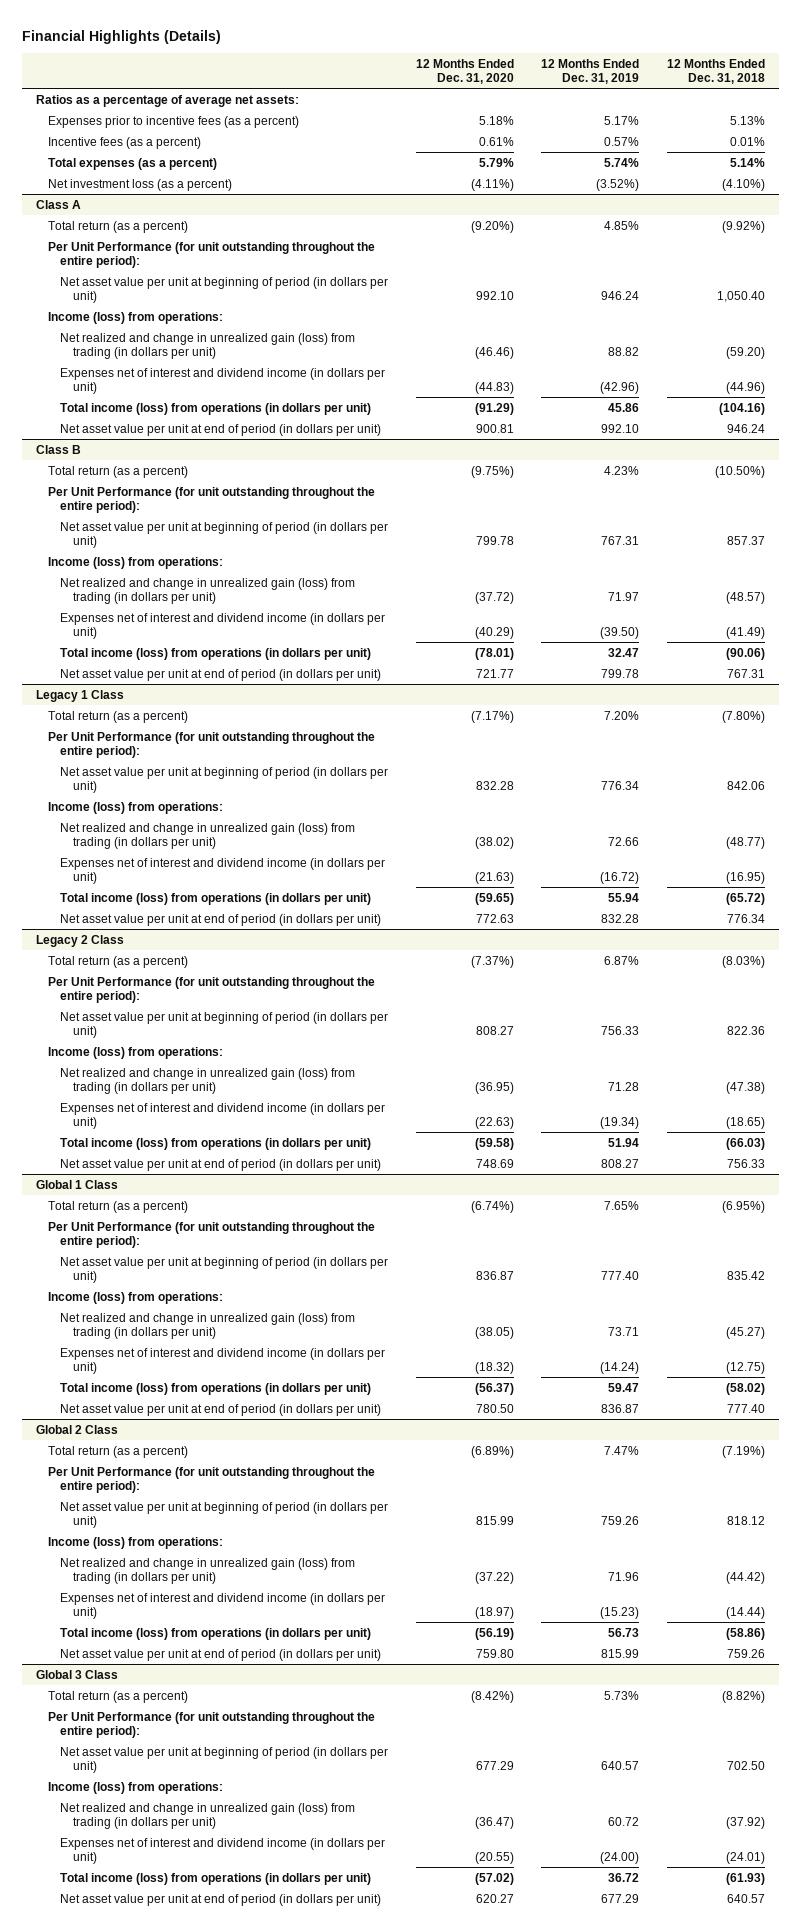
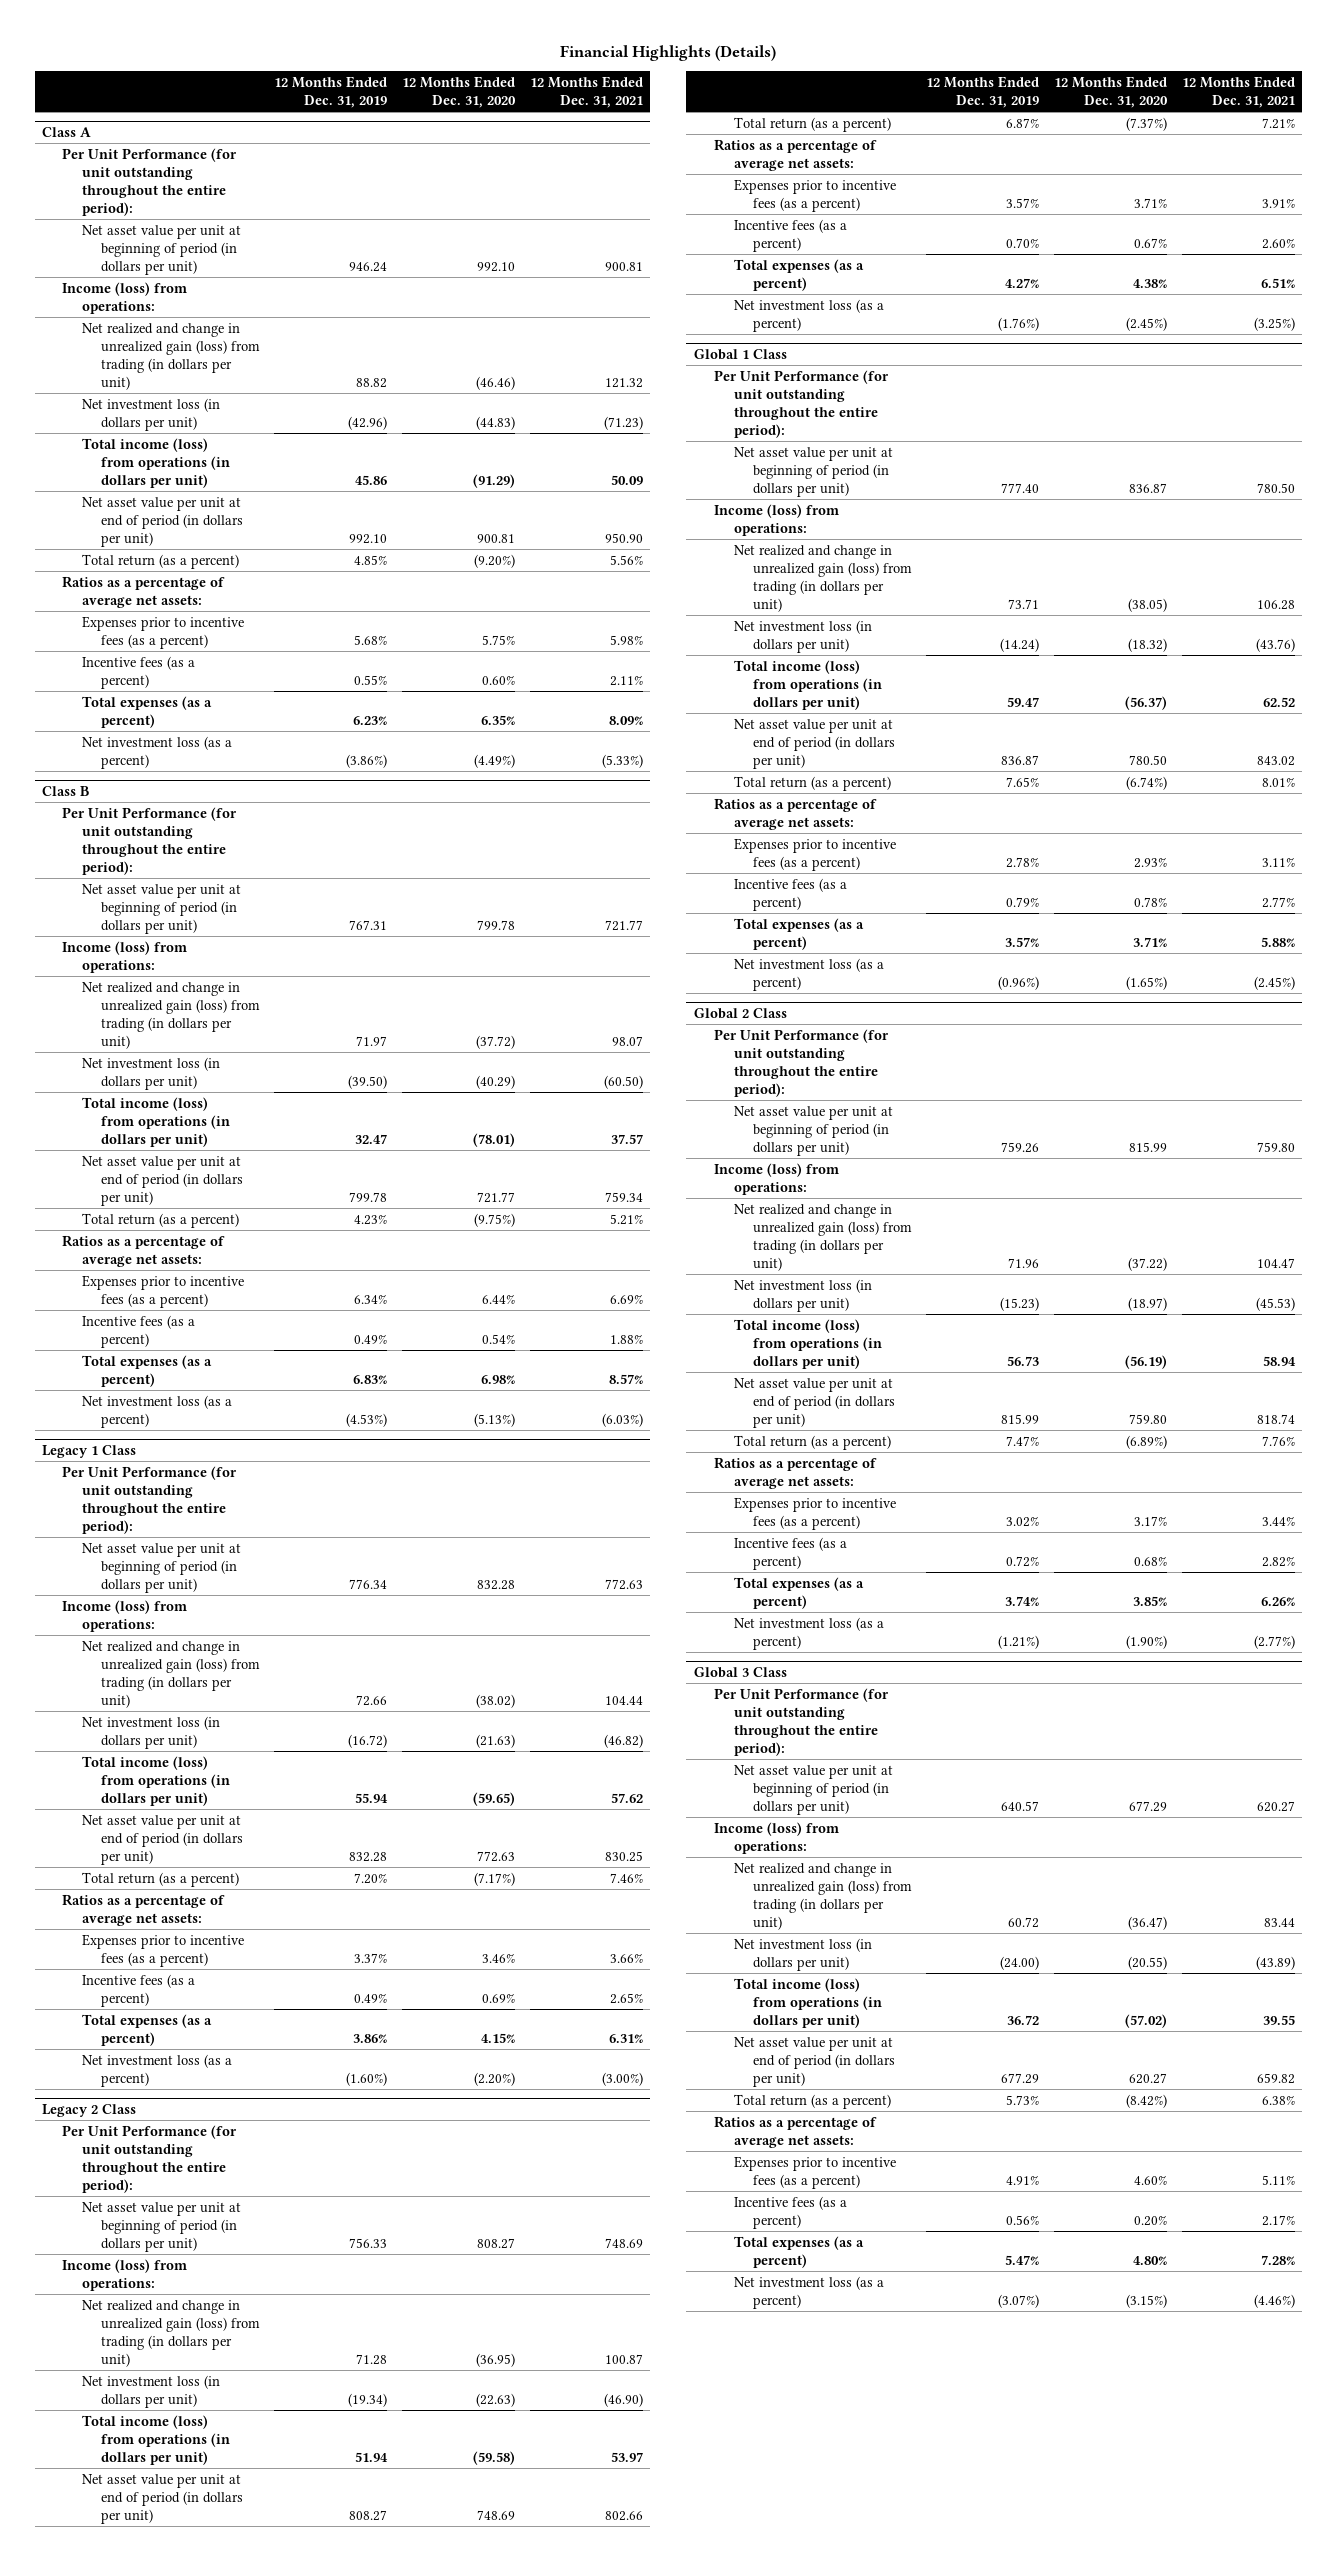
- | 12 Months Ended Dec. 31, 2020 | 12 Months Ended Dec. 31, 2019 | 12 Months Ended Dec. 31, 2018
+ | 12 Months Ended Dec. 31, 2019 | 12 Months Ended Dec. 31, 2020 | 12 Months Ended Dec. 31, 2021
- Ratios as a percentage of average net assets:
- Expenses prior to incentive fees (as a percent) | 5.18% | 5.17% | 5.13%
- Incentive fees (as a percent) | 0.61% | 0.57% | 0.01%
- Total expenses (as a percent) | 5.79% | 5.74% | 5.14%
- Net investment loss (as a percent) | (4.11%) | (3.52%) | (4.10%)
@ Class A
- Expenses net of interest and dividend income (in dollars per unit) | (44.83) | (42.96) | (44.96)
+ Net investment loss (in dollars per unit) | (42.96) | (44.83) | (71.23)
moved down: Total return (as a percent) | 4.85% | (9.20%) | 5.56%
+ Ratios as a percentage of average net assets:
+ Expenses prior to incentive fees (as a percent) | 5.68% | 5.75% | 5.98%
+ Incentive fees (as a percent) | 0.55% | 0.60% | 2.11%
+ Total expenses (as a percent) | 6.23% | 6.35% | 8.09%
+ Net investment loss (as a percent) | (3.86%) | (4.49%) | (5.33%)
@ Class B
- Expenses net of interest and dividend income (in dollars per unit) | (40.29) | (39.50) | (41.49)
+ Net investment loss (in dollars per unit) | (39.50) | (40.29) | (60.50)
moved down: Total return (as a percent) | 4.23% | (9.75%) | 5.21%
+ Ratios as a percentage of average net assets:
+ Expenses prior to incentive fees (as a percent) | 6.34% | 6.44% | 6.69%
+ Incentive fees (as a percent) | 0.49% | 0.54% | 1.88%
+ Total expenses (as a percent) | 6.83% | 6.98% | 8.57%
+ Net investment loss (as a percent) | (4.53%) | (5.13%) | (6.03%)
@ Legacy 1 Class
- Expenses net of interest and dividend income (in dollars per unit) | (21.63) | (16.72) | (16.95)
+ Net investment loss (in dollars per unit) | (16.72) | (21.63) | (46.82)
moved down: Total return (as a percent) | 7.20% | (7.17%) | 7.46%
+ Ratios as a percentage of average net assets:
+ Expenses prior to incentive fees (as a percent) | 3.37% | 3.46% | 3.66%
+ Incentive fees (as a percent) | 0.49% | 0.69% | 2.65%
+ Total expenses (as a percent) | 3.86% | 4.15% | 6.31%
+ Net investment loss (as a percent) | (1.60%) | (2.20%) | (3.00%)
@ Legacy 2 Class
- Expenses net of interest and dividend income (in dollars per unit) | (22.63) | (19.34) | (18.65)
+ Net investment loss (in dollars per unit) | (19.34) | (22.63) | (46.90)
moved down: Total return (as a percent) | 6.87% | (7.37%) | 7.21%
+ Ratios as a percentage of average net assets:
+ Expenses prior to incentive fees (as a percent) | 3.57% | 3.71% | 3.91%
+ Incentive fees (as a percent) | 0.70% | 0.67% | 2.60%
+ Total expenses (as a percent) | 4.27% | 4.38% | 6.51%
+ Net investment loss (as a percent) | (1.76%) | (2.45%) | (3.25%)
@ Global 1 Class
- Expenses net of interest and dividend income (in dollars per unit) | (18.32) | (14.24) | (12.75)
+ Net investment loss (in dollars per unit) | (14.24) | (18.32) | (43.76)
moved down: Total return (as a percent) | 7.65% | (6.74%) | 8.01%
+ Ratios as a percentage of average net assets:
+ Expenses prior to incentive fees (as a percent) | 2.78% | 2.93% | 3.11%
+ Incentive fees (as a percent) | 0.79% | 0.78% | 2.77%
+ Total expenses (as a percent) | 3.57% | 3.71% | 5.88%
+ Net investment loss (as a percent) | (0.96%) | (1.65%) | (2.45%)
@ Global 2 Class
- Expenses net of interest and dividend income (in dollars per unit) | (18.97) | (15.23) | (14.44)
+ Net investment loss (in dollars per unit) | (15.23) | (18.97) | (45.53)
moved down: Total return (as a percent) | 7.47% | (6.89%) | 7.76%
+ Ratios as a percentage of average net assets:
+ Expenses prior to incentive fees (as a percent) | 3.02% | 3.17% | 3.44%
+ Incentive fees (as a percent) | 0.72% | 0.68% | 2.82%
+ Total expenses (as a percent) | 3.74% | 3.85% | 6.26%
+ Net investment loss (as a percent) | (1.21%) | (1.90%) | (2.77%)
@ Global 3 Class
- Expenses net of interest and dividend income (in dollars per unit) | (20.55) | (24.00) | (24.01)
+ Net investment loss (in dollars per unit) | (24.00) | (20.55) | (43.89)
moved down: Total return (as a percent) | 5.73% | (8.42%) | 6.38%
+ Ratios as a percentage of average net assets:
+ Expenses prior to incentive fees (as a percent) | 4.91% | 4.60% | 5.11%
+ Incentive fees (as a percent) | 0.56% | 0.20% | 2.17%
+ Total expenses (as a percent) | 5.47% | 4.80% | 7.28%
+ Net investment loss (as a percent) | (3.07%) | (3.15%) | (4.46%)

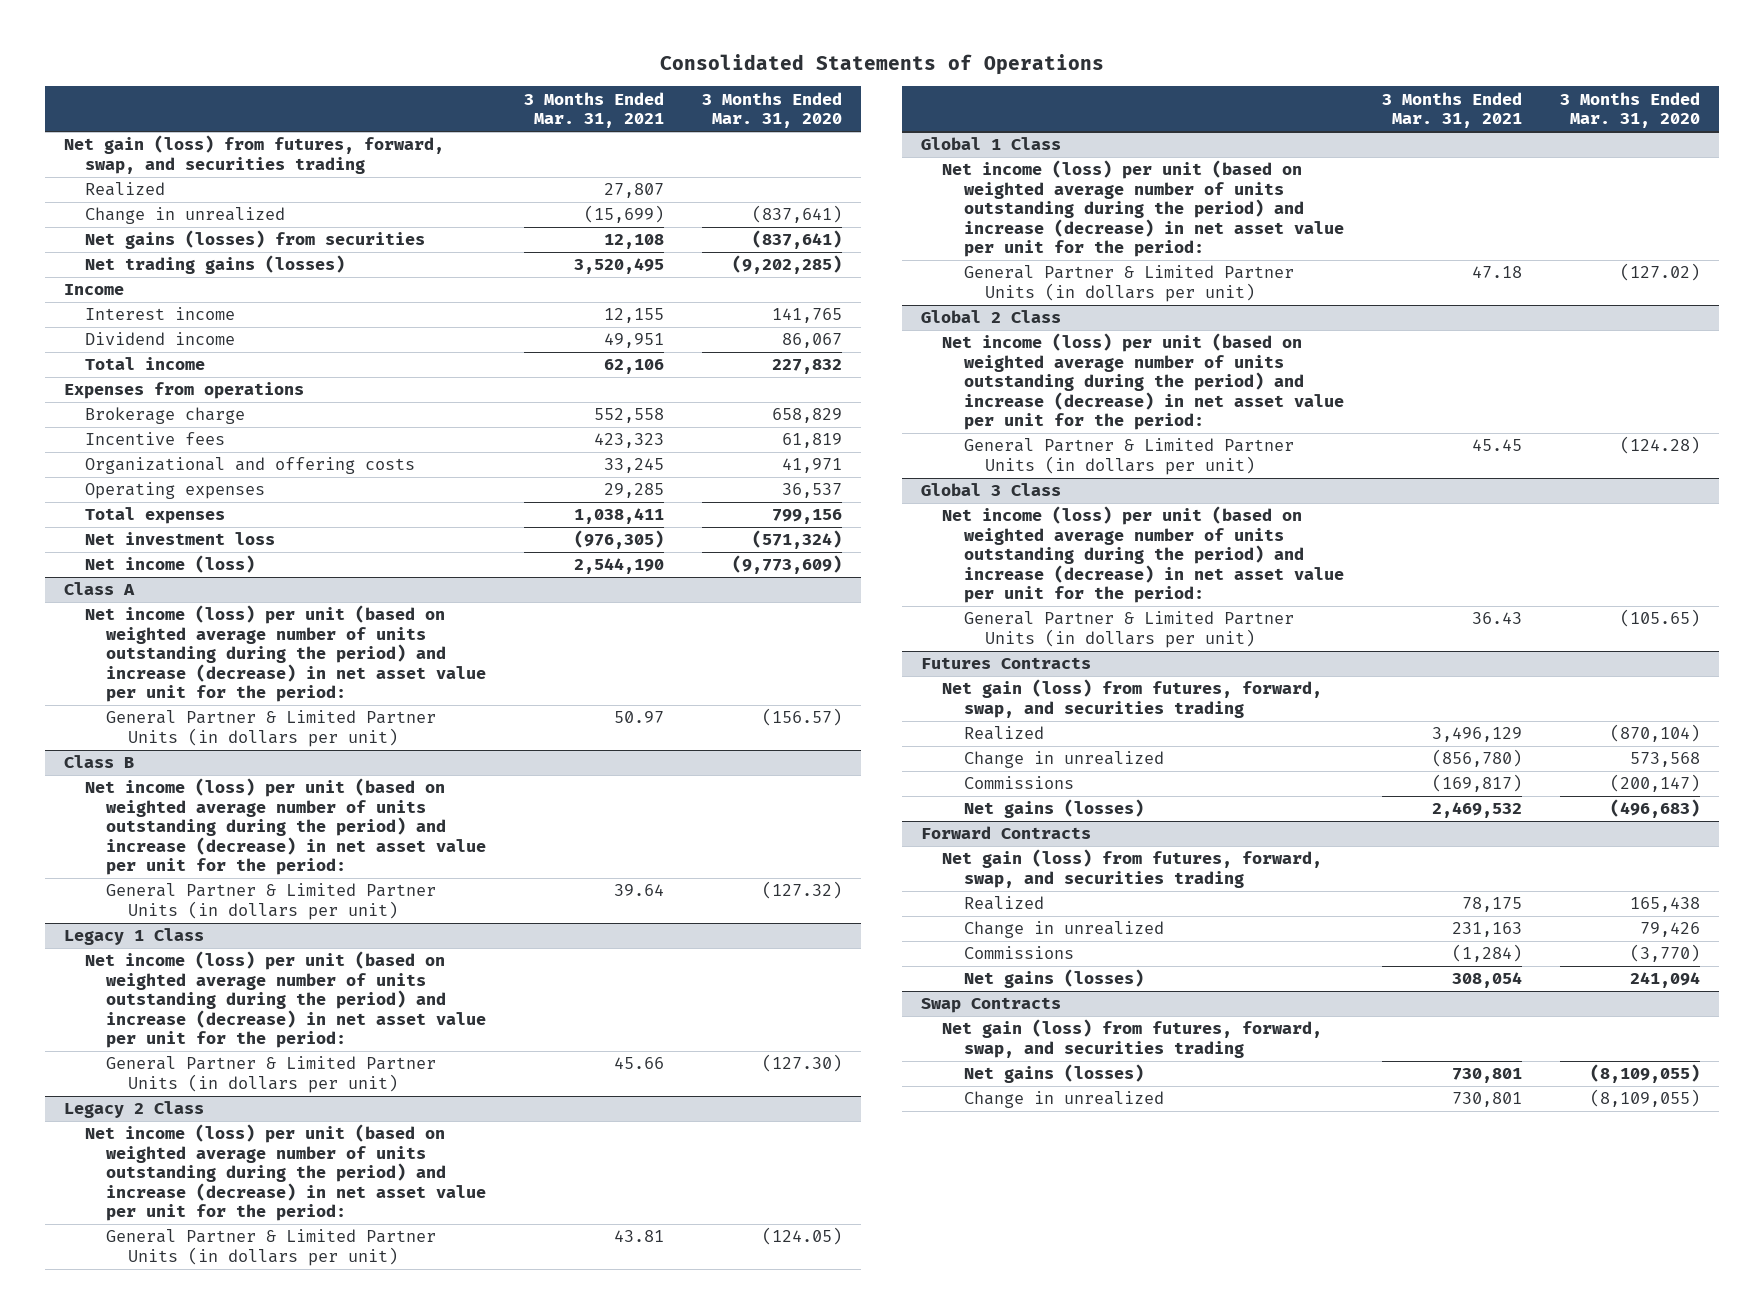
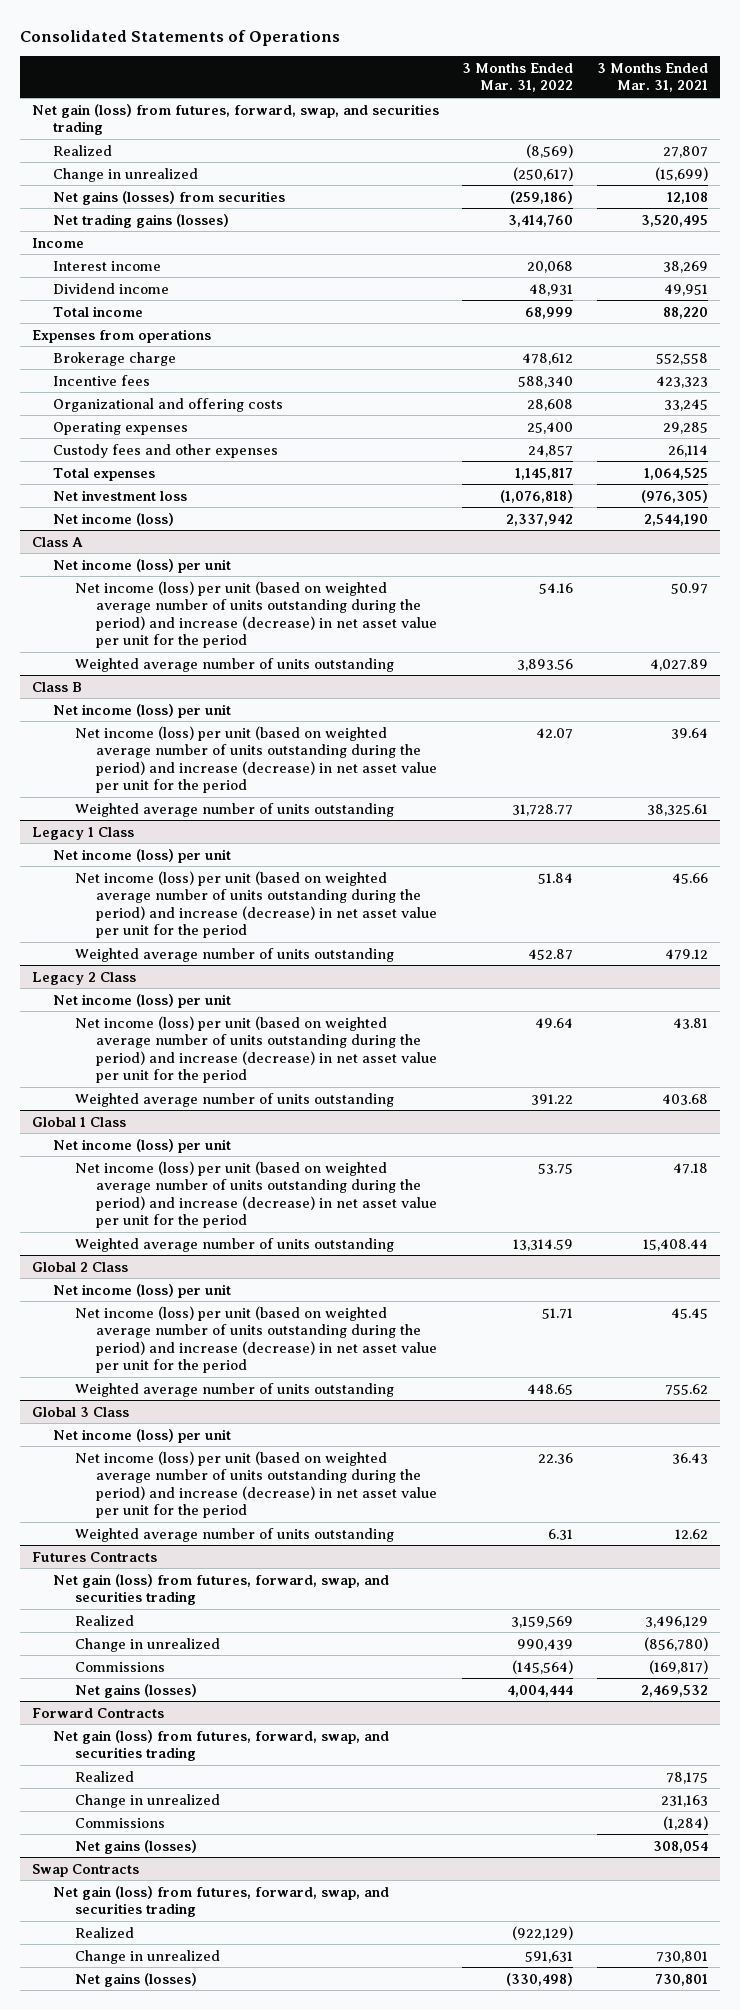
- | 3 Months Ended Mar. 31, 2021 | 3 Months Ended Mar. 31, 2020
+ | 3 Months Ended Mar. 31, 2022 | 3 Months Ended Mar. 31, 2021
- Interest income | 12,155 | 141,765
+ Interest income | 20,068 | 38,269
- Total income | 62,106 | 227,832
+ Total income | 68,999 | 88,220
- Total expenses | 1,038,411 | 799,156
+ Custody fees and other expenses | 24,857 | 26,114
+ Total expenses | 1,145,817 | 1,064,525
@ Class A
- Net income (loss) per unit (based on weighted average number of units outstanding during the period) and increase (decrease) in net asset value per unit for the period:
- General Partner & Limited Partner Units (in dollars per unit) | 50.97 | (156.57)
+ Net income (loss) per unit
+ Net income (loss) per unit (based on weighted average number of units outstanding during the period) and increase (decrease) in net asset value per unit for the period | 54.16 | 50.97
+ Weighted average number of units outstanding | 3,893.56 | 4,027.89
@ Class B
- Net income (loss) per unit (based on weighted average number of units outstanding during the period) and increase (decrease) in net asset value per unit for the period:
- General Partner & Limited Partner Units (in dollars per unit) | 39.64 | (127.32)
+ Net income (loss) per unit
+ Net income (loss) per unit (based on weighted average number of units outstanding during the period) and increase (decrease) in net asset value per unit for the period | 42.07 | 39.64
+ Weighted average number of units outstanding | 31,728.77 | 38,325.61
@ Legacy 1 Class
- Net income (loss) per unit (based on weighted average number of units outstanding during the period) and increase (decrease) in net asset value per unit for the period:
- General Partner & Limited Partner Units (in dollars per unit) | 45.66 | (127.30)
+ Net income (loss) per unit
+ Net income (loss) per unit (based on weighted average number of units outstanding during the period) and increase (decrease) in net asset value per unit for the period | 51.84 | 45.66
+ Weighted average number of units outstanding | 452.87 | 479.12
@ Legacy 2 Class
- Net income (loss) per unit (based on weighted average number of units outstanding during the period) and increase (decrease) in net asset value per unit for the period:
- General Partner & Limited Partner Units (in dollars per unit) | 43.81 | (124.05)
+ Net income (loss) per unit
+ Net income (loss) per unit (based on weighted average number of units outstanding during the period) and increase (decrease) in net asset value per unit for the period | 49.64 | 43.81
+ Weighted average number of units outstanding | 391.22 | 403.68
@ Global 1 Class
- Net income (loss) per unit (based on weighted average number of units outstanding during the period) and increase (decrease) in net asset value per unit for the period:
- General Partner & Limited Partner Units (in dollars per unit) | 47.18 | (127.02)
+ Net income (loss) per unit
+ Net income (loss) per unit (based on weighted average number of units outstanding during the period) and increase (decrease) in net asset value per unit for the period | 53.75 | 47.18
+ Weighted average number of units outstanding | 13,314.59 | 15,408.44
@ Global 2 Class
- Net income (loss) per unit (based on weighted average number of units outstanding during the period) and increase (decrease) in net asset value per unit for the period:
- General Partner & Limited Partner Units (in dollars per unit) | 45.45 | (124.28)
+ Net income (loss) per unit
+ Net income (loss) per unit (based on weighted average number of units outstanding during the period) and increase (decrease) in net asset value per unit for the period | 51.71 | 45.45
+ Weighted average number of units outstanding | 448.65 | 755.62
@ Global 3 Class
- Net income (loss) per unit (based on weighted average number of units outstanding during the period) and increase (decrease) in net asset value per unit for the period:
- General Partner & Limited Partner Units (in dollars per unit) | 36.43 | (105.65)
+ Net income (loss) per unit
+ Net income (loss) per unit (based on weighted average number of units outstanding during the period) and increase (decrease) in net asset value per unit for the period | 22.36 | 36.43
+ Weighted average number of units outstanding | 6.31 | 12.62
@ Swap Contracts
+ Realized | (922,129) |
moved down: Net gains (losses) | (330,498) | 730,801

